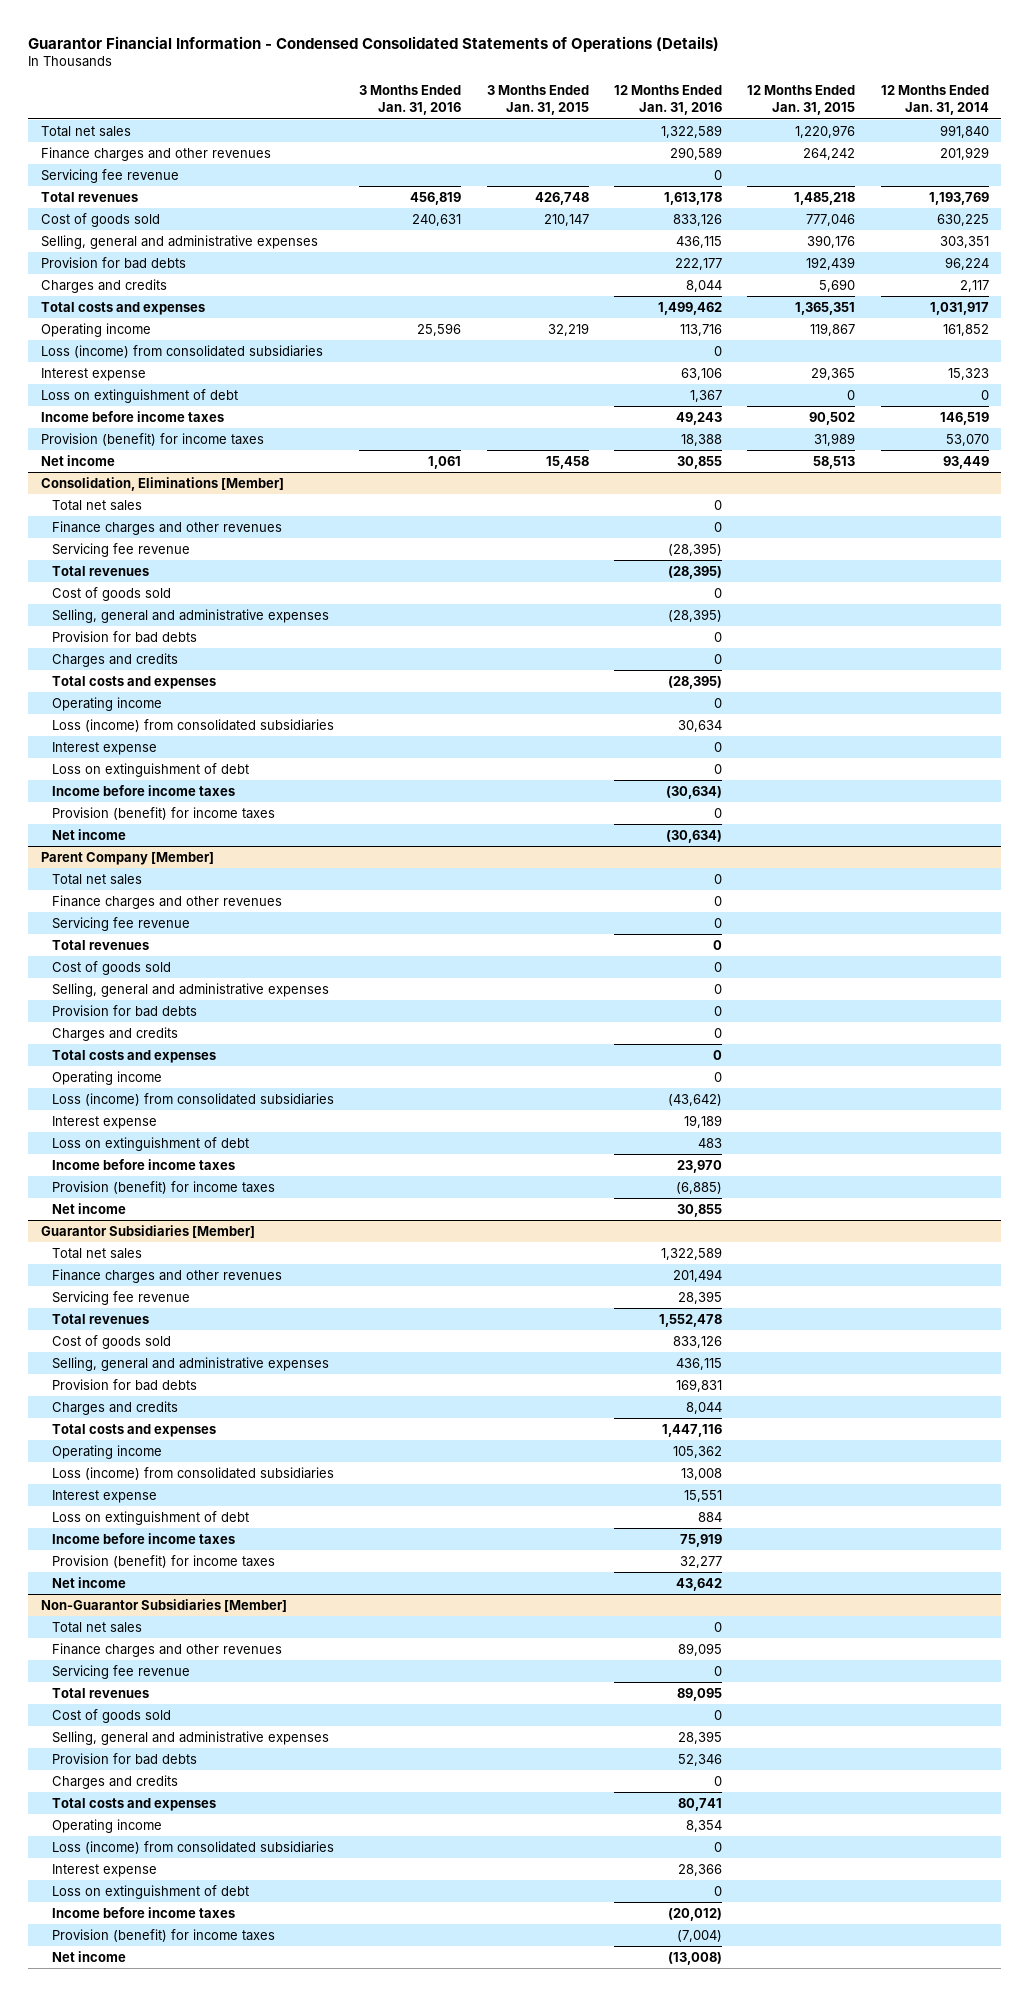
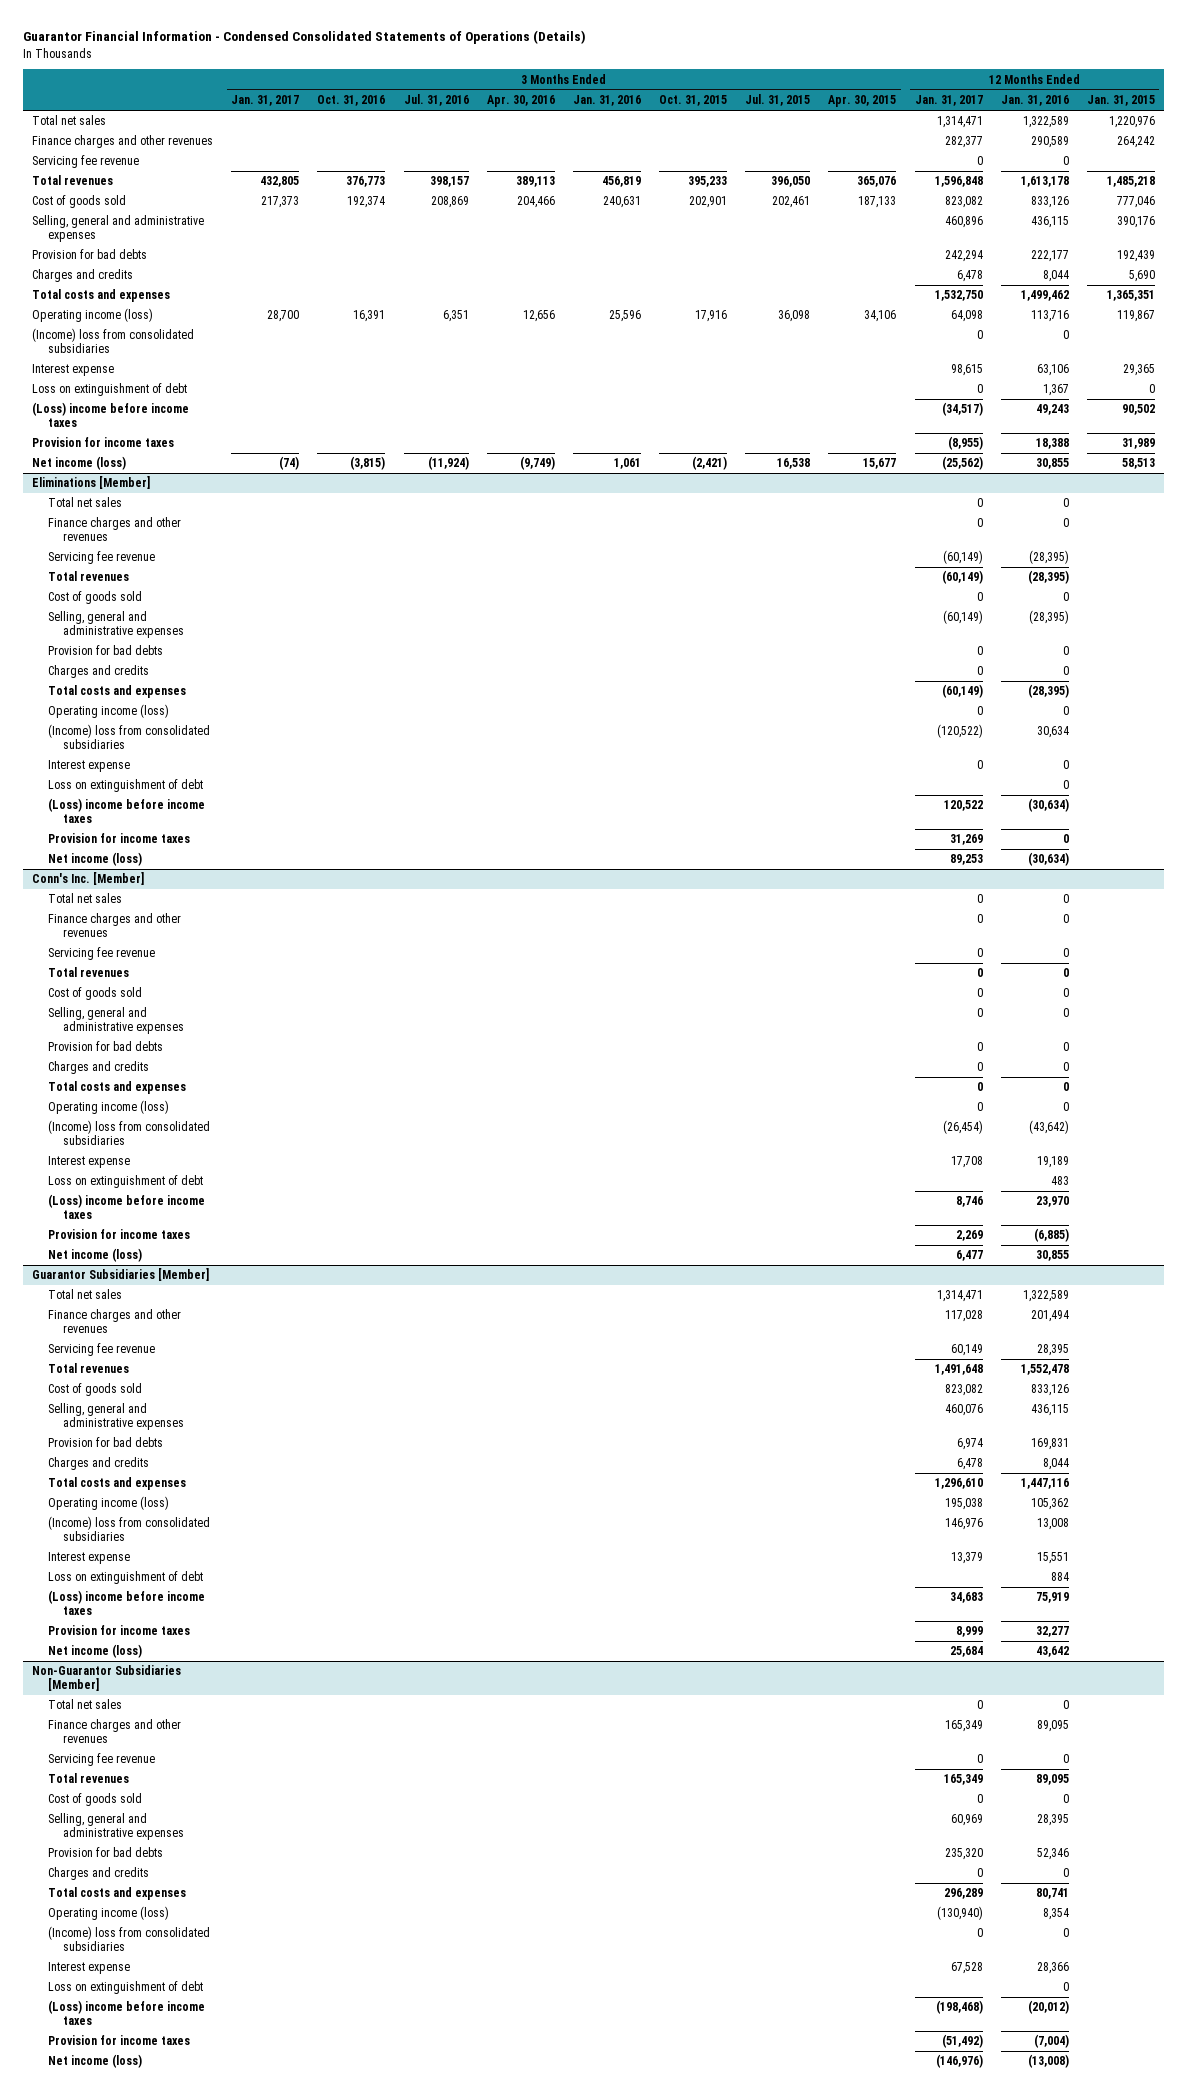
- | 3 Months Ended Jan. 31, 2016 | 3 Months Ended Jan. 31, 2015 | 12 Months Ended Jan. 31, 2016 | 12 Months Ended Jan. 31, 2015 | 12 Months Ended Jan. 31, 2014
+ | 3 Months Ended Jan. 31, 2017 | 3 Months Ended Oct. 31, 2016 | 3 Months Ended Jul. 31, 2016 | 3 Months Ended Apr. 30, 2016 | 3 Months Ended Jan. 31, 2016 | 3 Months Ended Oct. 31, 2015 | 3 Months Ended Jul. 31, 2015 | 3 Months Ended Apr. 30, 2015 | 12 Months Ended Jan. 31, 2017 | 12 Months Ended Jan. 31, 2016 | 12 Months Ended Jan. 31, 2015
- Operating income | 25,596 | 32,219 | 113,716 | 119,867 | 161,852
- Loss (income) from consolidated subsidiaries | | | 0 | |
+ Operating income (loss) | 28,700 | 16,391 | 6,351 | 12,656 | 25,596 | 17,916 | 36,098 | 34,106 | 64,098 | 113,716 | 119,867
+ (Income) loss from consolidated subsidiaries | | | | | | | | | 0 | 0 |
- Income before income taxes | | | 49,243 | 90,502 | 146,519
- Provision (benefit) for income taxes | | | 18,388 | 31,989 | 53,070
- Net income | 1,061 | 15,458 | 30,855 | 58,513 | 93,449
- Consolidation, Eliminations [Member]
+ (Loss) income before income taxes | | | | | | | | | (34,517) | 49,243 | 90,502
+ Provision for income taxes | | | | | | | | | (8,955) | 18,388 | 31,989
+ Net income (loss) | (74) | (3,815) | (11,924) | (9,749) | 1,061 | (2,421) | 16,538 | 15,677 | (25,562) | 30,855 | 58,513
+ Eliminations [Member]
- Operating income | | | 0 | |
- Loss (income) from consolidated subsidiaries | | | 30,634 | |
+ Operating income (loss) | | | | | | | | | 0 | 0 |
+ (Income) loss from consolidated subsidiaries | | | | | | | | | (120,522) | 30,634 |
- Income before income taxes | | | (30,634) | |
- Provision (benefit) for income taxes | | | 0 | |
- Net income | | | (30,634) | |
- Parent Company [Member]
+ (Loss) income before income taxes | | | | | | | | | 120,522 | (30,634) |
+ Provision for income taxes | | | | | | | | | 31,269 | 0 |
+ Net income (loss) | | | | | | | | | 89,253 | (30,634) |
+ Conn's Inc. [Member]
- Operating income | | | 0 | |
- Loss (income) from consolidated subsidiaries | | | (43,642) | |
+ Operating income (loss) | | | | | | | | | 0 | 0 |
+ (Income) loss from consolidated subsidiaries | | | | | | | | | (26,454) | (43,642) |
- Income before income taxes | | | 23,970 | |
- Provision (benefit) for income taxes | | | (6,885) | |
- Net income | | | 30,855 | |
+ (Loss) income before income taxes | | | | | | | | | 8,746 | 23,970 |
+ Provision for income taxes | | | | | | | | | 2,269 | (6,885) |
+ Net income (loss) | | | | | | | | | 6,477 | 30,855 |
@ Guarantor Subsidiaries [Member]
- Operating income | | | 105,362 | |
- Loss (income) from consolidated subsidiaries | | | 13,008 | |
+ Operating income (loss) | | | | | | | | | 195,038 | 105,362 |
+ (Income) loss from consolidated subsidiaries | | | | | | | | | 146,976 | 13,008 |
- Income before income taxes | | | 75,919 | |
- Provision (benefit) for income taxes | | | 32,277 | |
- Net income | | | 43,642 | |
+ (Loss) income before income taxes | | | | | | | | | 34,683 | 75,919 |
+ Provision for income taxes | | | | | | | | | 8,999 | 32,277 |
+ Net income (loss) | | | | | | | | | 25,684 | 43,642 |
@ Non-Guarantor Subsidiaries [Member]
- Operating income | | | 8,354 | |
- Loss (income) from consolidated subsidiaries | | | 0 | |
+ Operating income (loss) | | | | | | | | | (130,940) | 8,354 |
+ (Income) loss from consolidated subsidiaries | | | | | | | | | 0 | 0 |
- Income before income taxes | | | (20,012) | |
- Provision (benefit) for income taxes | | | (7,004) | |
- Net income | | | (13,008) | |
+ (Loss) income before income taxes | | | | | | | | | (198,468) | (20,012) |
+ Provision for income taxes | | | | | | | | | (51,492) | (7,004) |
+ Net income (loss) | | | | | | | | | (146,976) | (13,008) |

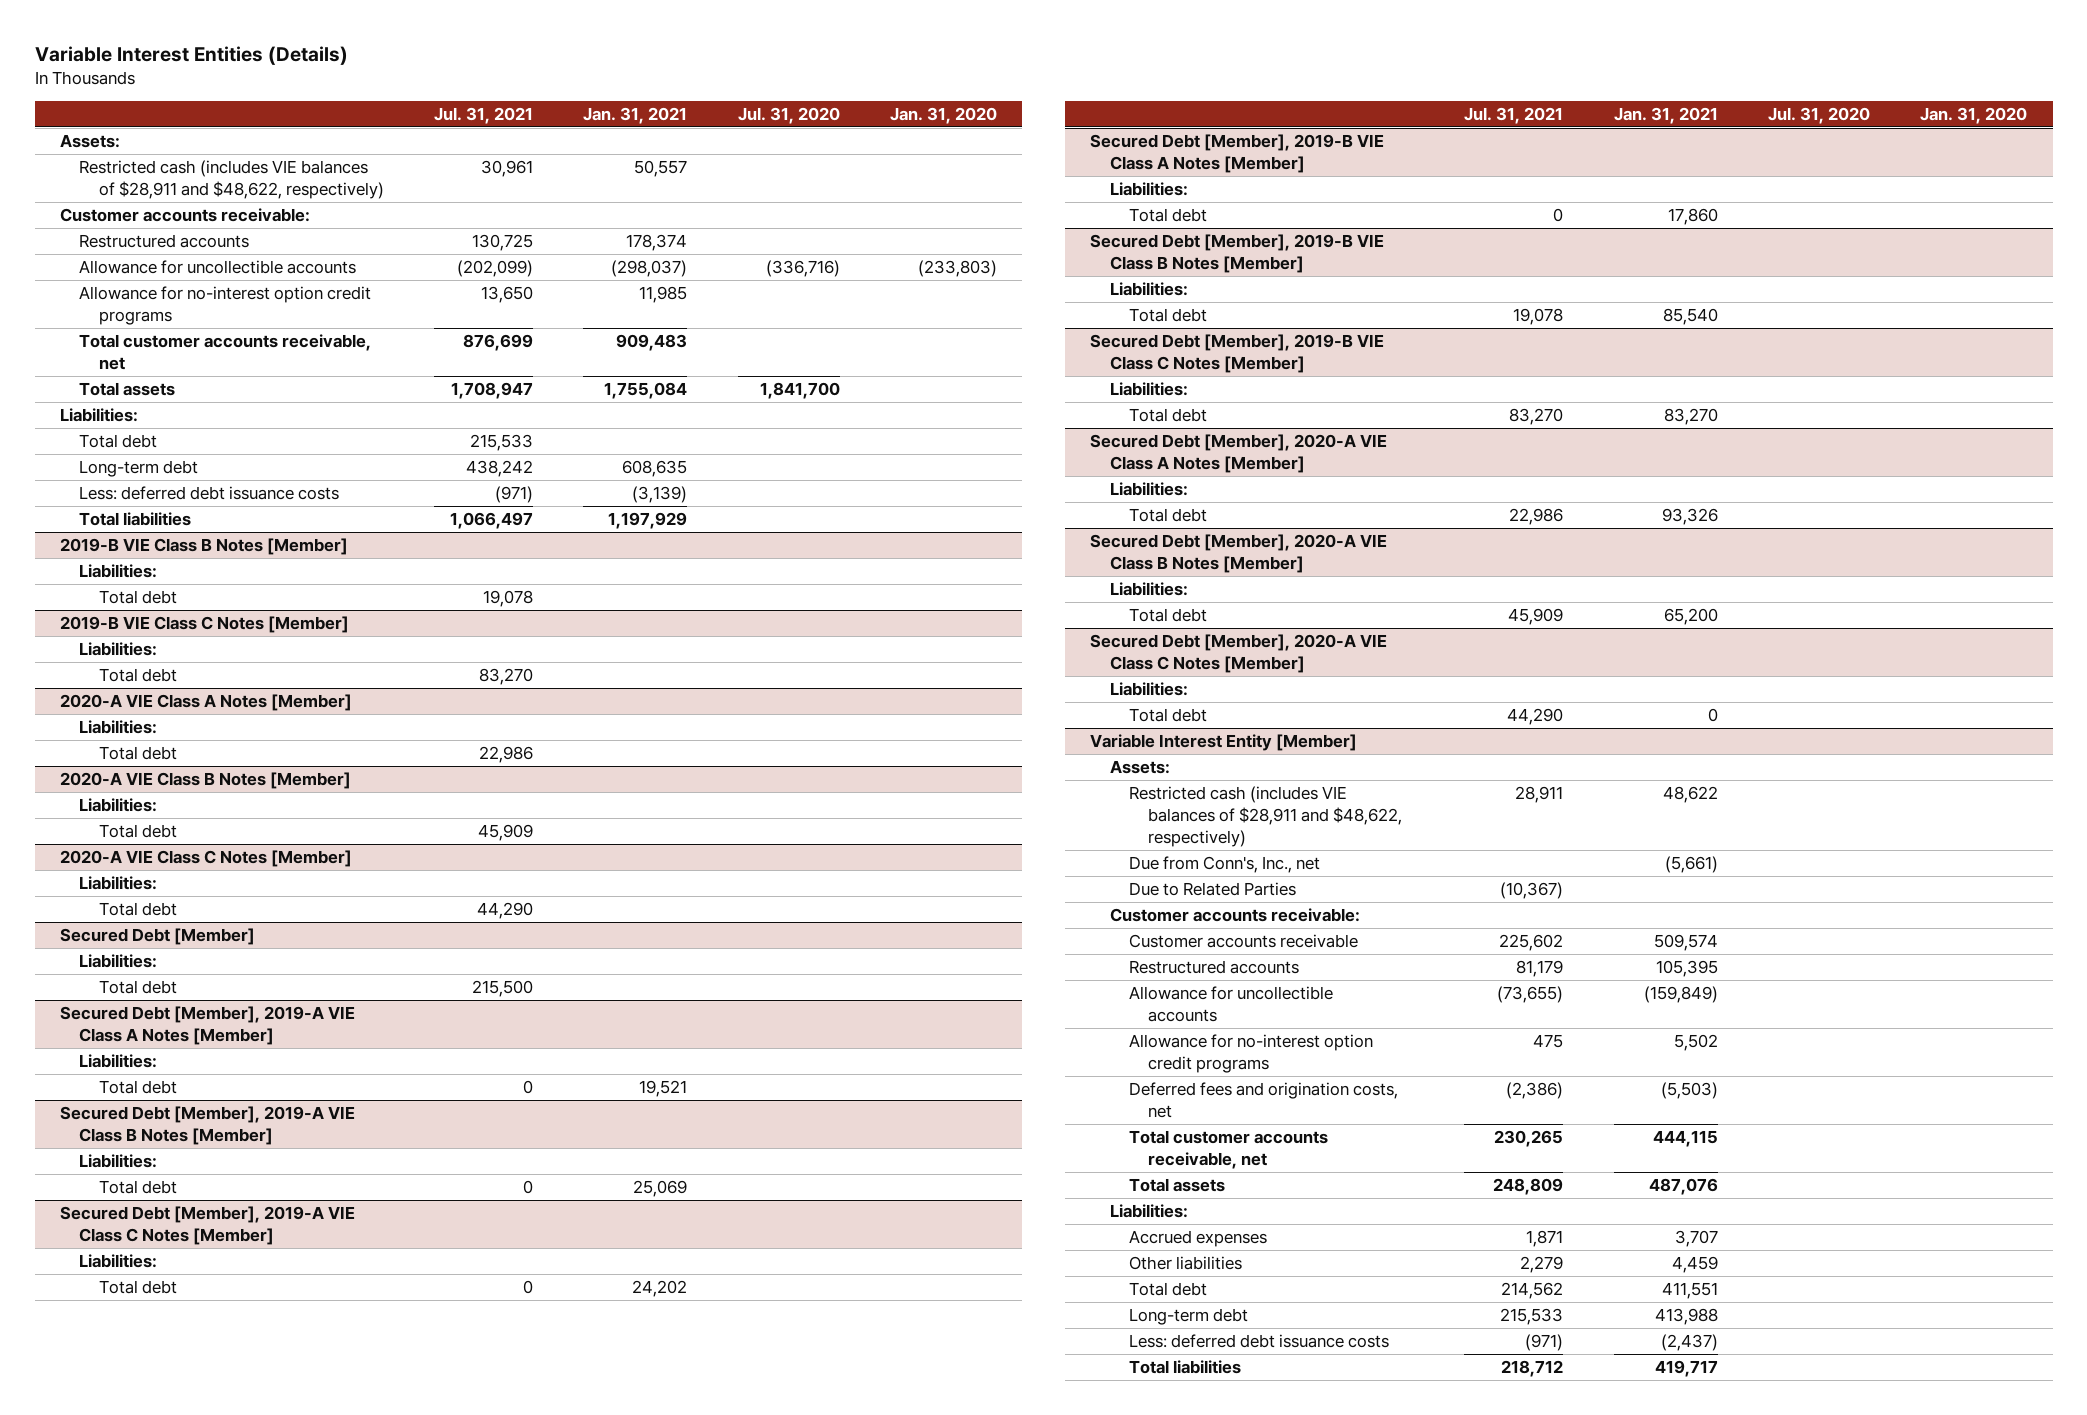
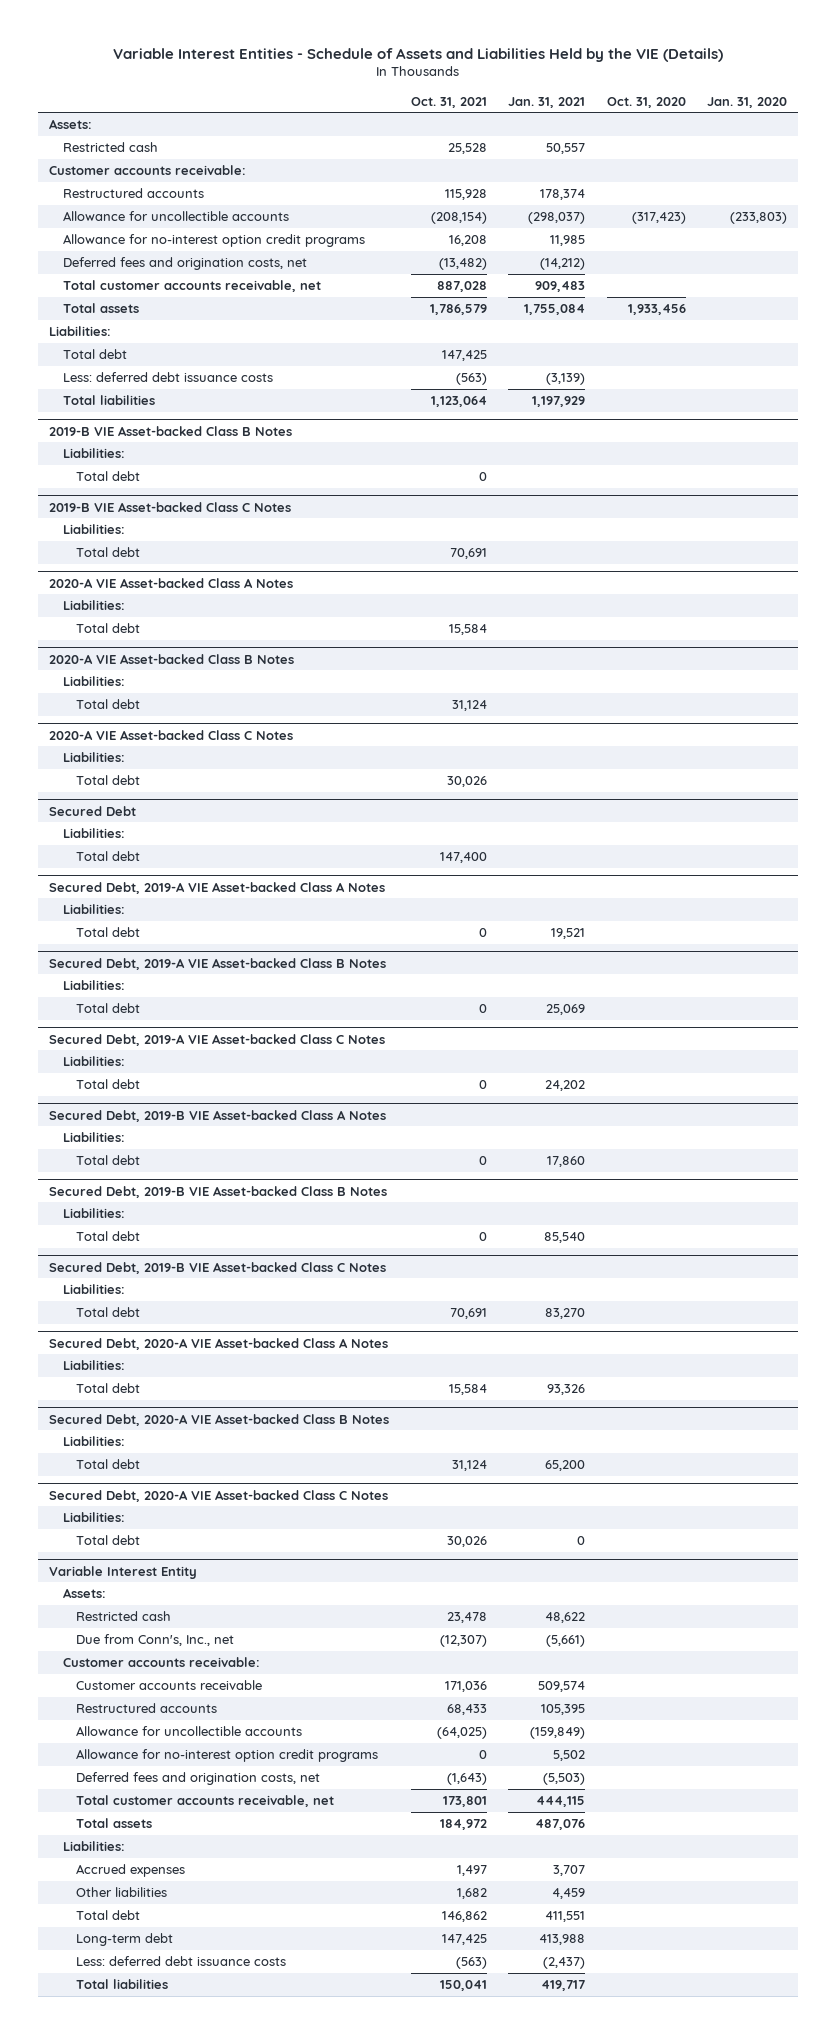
- Variable Interest Entities (Details)
+ Variable Interest Entities - Schedule of Assets and Liabilities Held by the VIE (Details)
- | Jul. 31, 2021 | Jan. 31, 2021 | Jul. 31, 2020 | Jan. 31, 2020
+ | Oct. 31, 2021 | Jan. 31, 2021 | Oct. 31, 2020 | Jan. 31, 2020
- Restricted cash (includes VIE balances of $28,911 and $48,622, respectively) | 30,961 | 50,557 | |
+ Restricted cash | 25,528 | 50,557 | |
+ Deferred fees and origination costs, net | (13,482) | (14,212) | |
- Long-term debt | 438,242 | 608,635 | |
- 2019-B VIE Class B Notes [Member]
+ 2019-B VIE Asset-backed Class B Notes
- 2019-B VIE Class C Notes [Member]
+ 2019-B VIE Asset-backed Class C Notes
- 2020-A VIE Class A Notes [Member]
+ 2020-A VIE Asset-backed Class A Notes
- 2020-A VIE Class B Notes [Member]
+ 2020-A VIE Asset-backed Class B Notes
- 2020-A VIE Class C Notes [Member]
+ 2020-A VIE Asset-backed Class C Notes
- Secured Debt [Member]
+ Secured Debt
- Secured Debt [Member], 2019-A VIE Class A Notes [Member]
+ Secured Debt, 2019-A VIE Asset-backed Class A Notes
- Secured Debt [Member], 2019-A VIE Class B Notes [Member]
+ Secured Debt, 2019-A VIE Asset-backed Class B Notes
- Secured Debt [Member], 2019-A VIE Class C Notes [Member]
+ Secured Debt, 2019-A VIE Asset-backed Class C Notes
- Secured Debt [Member], 2019-B VIE Class A Notes [Member]
+ Secured Debt, 2019-B VIE Asset-backed Class A Notes
- Secured Debt [Member], 2019-B VIE Class B Notes [Member]
+ Secured Debt, 2019-B VIE Asset-backed Class B Notes
- Secured Debt [Member], 2019-B VIE Class C Notes [Member]
+ Secured Debt, 2019-B VIE Asset-backed Class C Notes
- Secured Debt [Member], 2020-A VIE Class A Notes [Member]
+ Secured Debt, 2020-A VIE Asset-backed Class A Notes
- Secured Debt [Member], 2020-A VIE Class B Notes [Member]
+ Secured Debt, 2020-A VIE Asset-backed Class B Notes
- Secured Debt [Member], 2020-A VIE Class C Notes [Member]
+ Secured Debt, 2020-A VIE Asset-backed Class C Notes
- Variable Interest Entity [Member]
+ Variable Interest Entity
- Restricted cash (includes VIE balances of $28,911 and $48,622, respectively) | 28,911 | 48,622 | |
+ Restricted cash | 23,478 | 48,622 | |
- Due to Related Parties | (10,367) | | |

